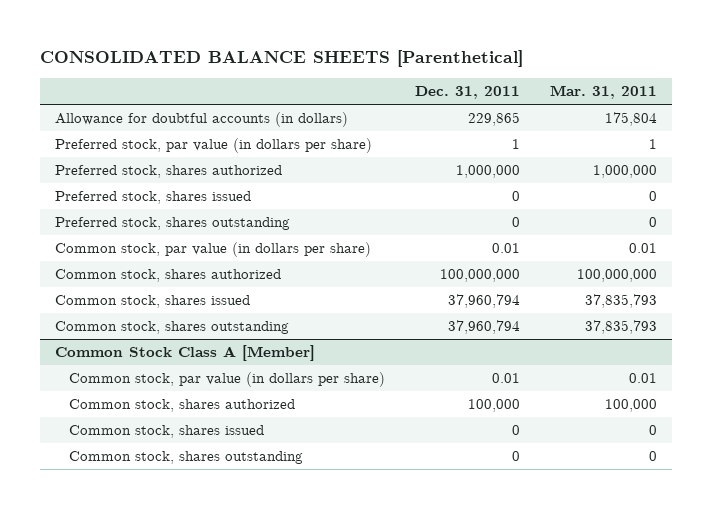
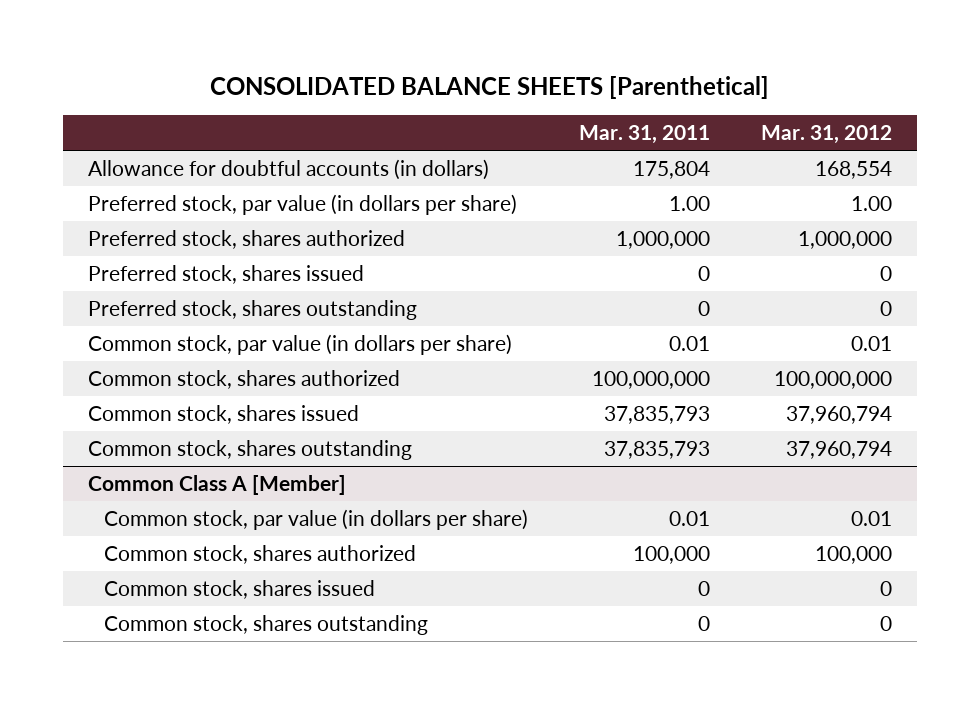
- | Dec. 31, 2011 | Mar. 31, 2011
+ | Mar. 31, 2011 | Mar. 31, 2012
- Preferred stock, par value (in dollars per share) | 1 | 1
+ Preferred stock, par value (in dollars per share) | 1.00 | 1.00
- Common Stock Class A [Member]
+ Common Class A [Member]

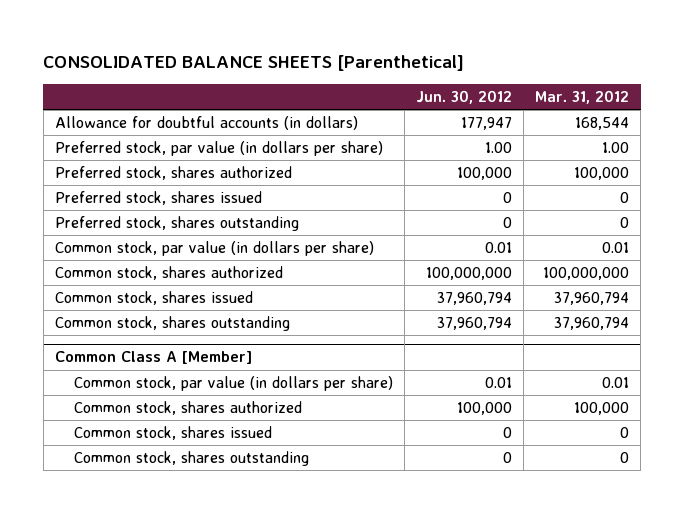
- | Mar. 31, 2011 | Mar. 31, 2012
+ | Jun. 30, 2012 | Mar. 31, 2012
- Allowance for doubtful accounts (in dollars) | 175,804 | 168,554
+ Allowance for doubtful accounts (in dollars) | 177,947 | 168,544
- Preferred stock, shares authorized | 1,000,000 | 1,000,000
+ Preferred stock, shares authorized | 100,000 | 100,000

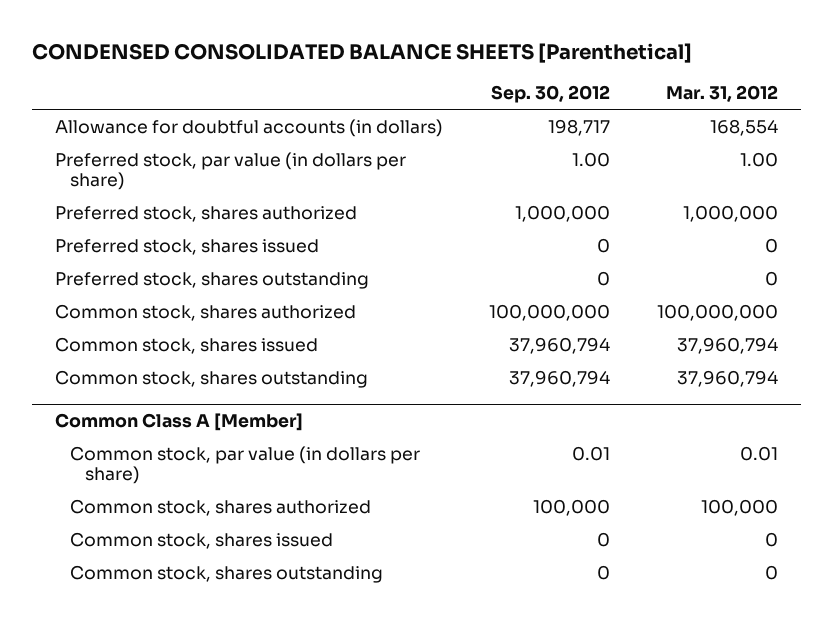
- CONSOLIDATED BALANCE SHEETS [Parenthetical]
+ CONDENSED CONSOLIDATED BALANCE SHEETS [Parenthetical]
- | Jun. 30, 2012 | Mar. 31, 2012
+ | Sep. 30, 2012 | Mar. 31, 2012
- Allowance for doubtful accounts (in dollars) | 177,947 | 168,544
+ Allowance for doubtful accounts (in dollars) | 198,717 | 168,554
- Preferred stock, shares authorized | 100,000 | 100,000
+ Preferred stock, shares authorized | 1,000,000 | 1,000,000
- Common stock, par value (in dollars per share) | 0.01 | 0.01

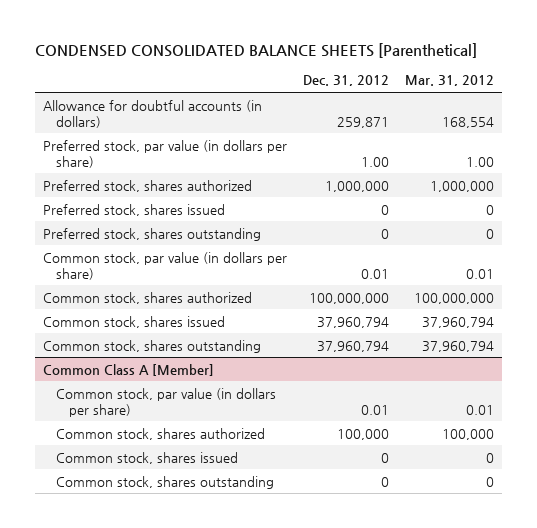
- | Sep. 30, 2012 | Mar. 31, 2012
+ | Dec. 31, 2012 | Mar. 31, 2012
+ Common stock, par value (in dollars per share) | 0.01 | 0.01

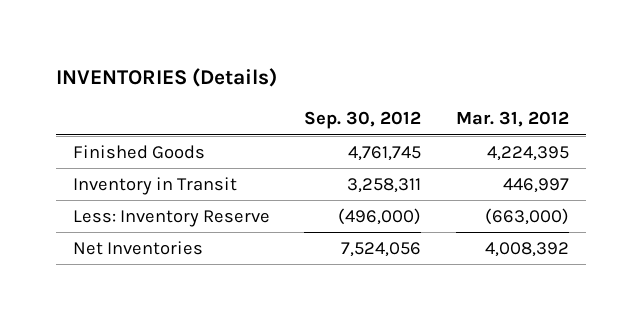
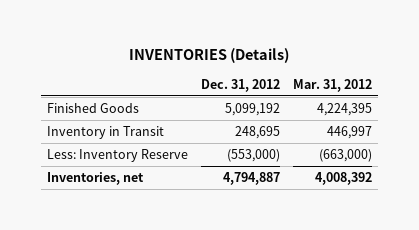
- | Sep. 30, 2012 | Mar. 31, 2012
+ | Dec. 31, 2012 | Mar. 31, 2012
- Net Inventories | 7,524,056 | 4,008,392
+ Inventories, net | 4,794,887 | 4,008,392

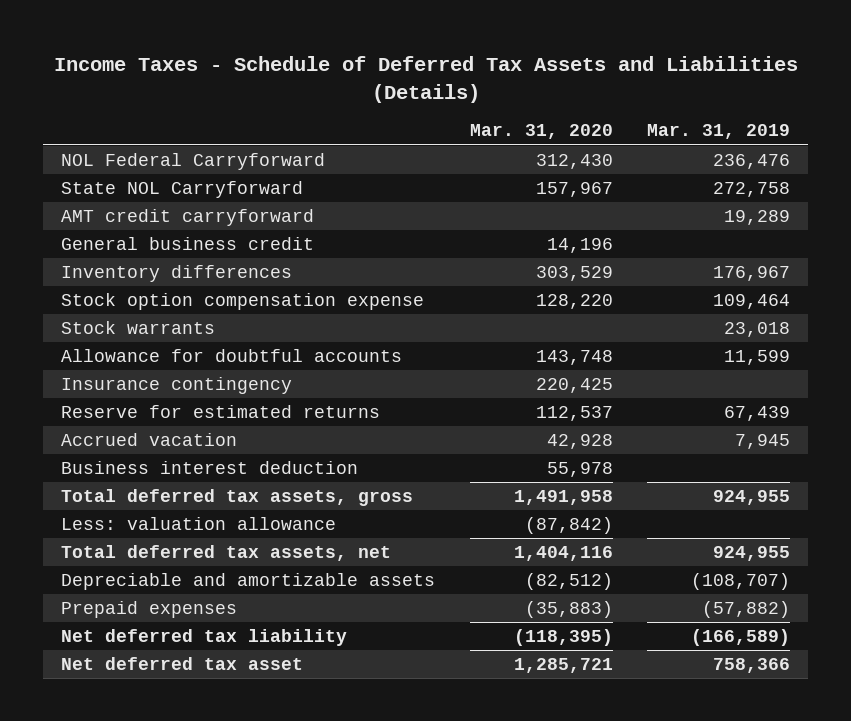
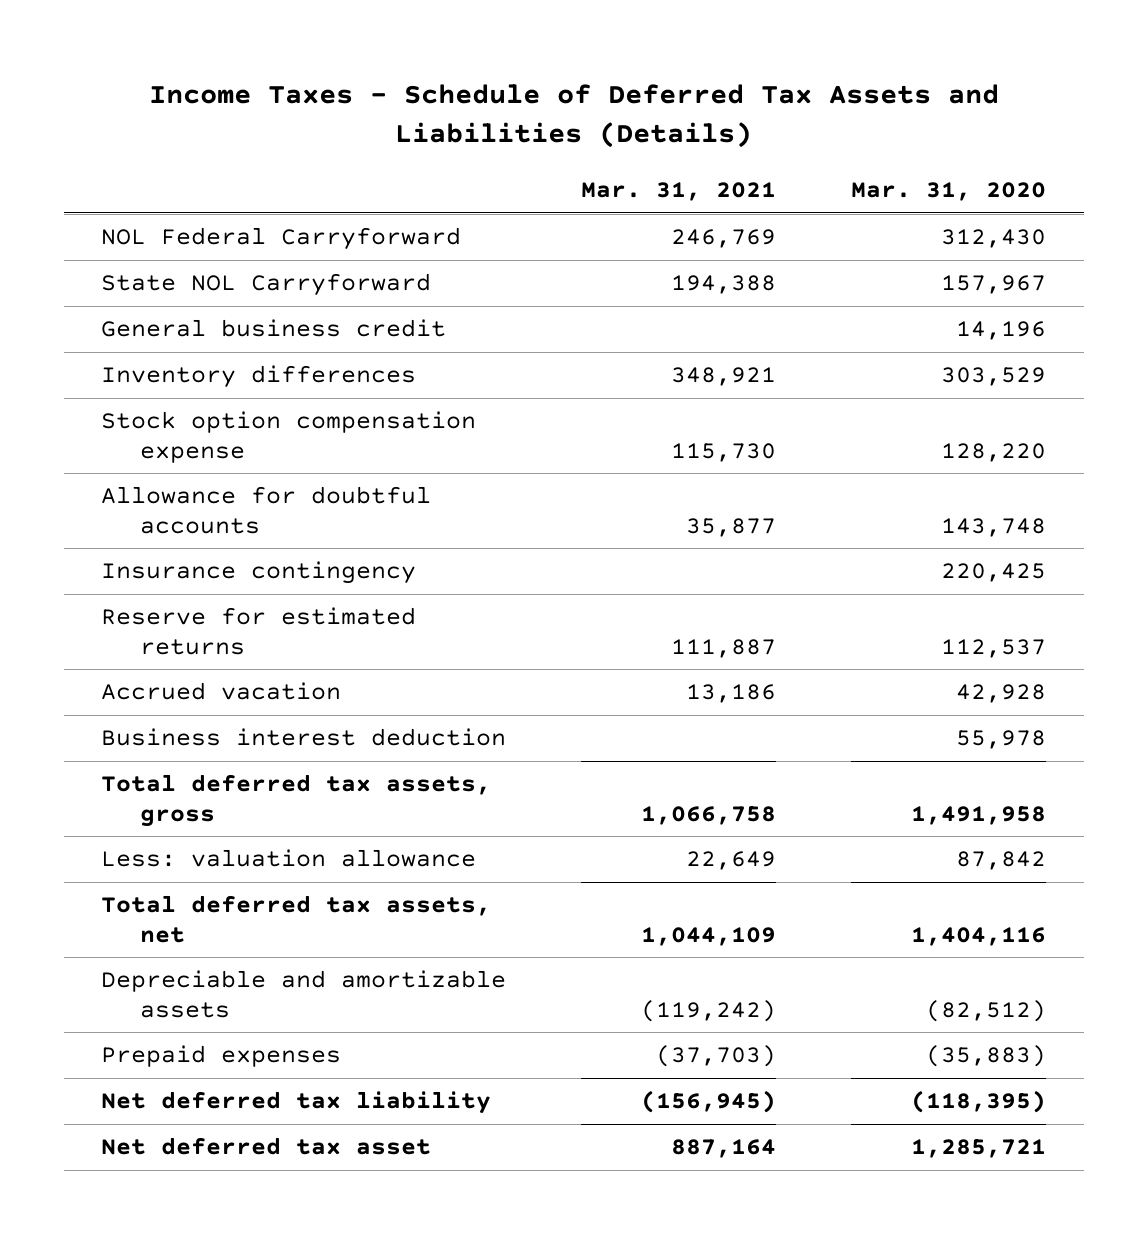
- | Mar. 31, 2020 | Mar. 31, 2019
+ | Mar. 31, 2021 | Mar. 31, 2020
- AMT credit carryforward | | 19,289
- Stock warrants | | 23,018
- Less: valuation allowance | (87,842) |
+ Less: valuation allowance | 22,649 | 87,842

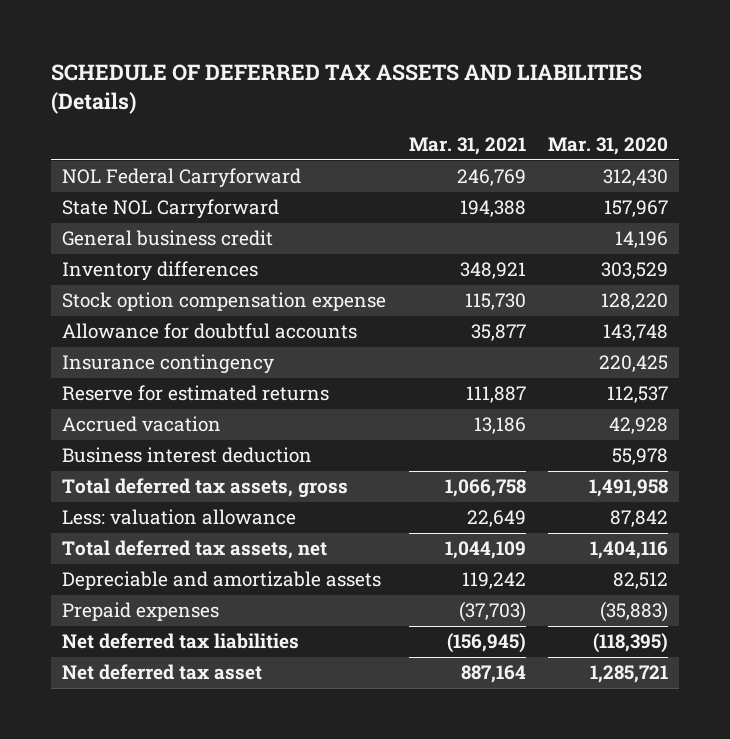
- Income Taxes - Schedule of Deferred Tax Assets and Liabilities (Details)
+ SCHEDULE OF DEFERRED TAX ASSETS AND LIABILITIES (Details)
- Depreciable and amortizable assets | (119,242) | (82,512)
+ Depreciable and amortizable assets | 119,242 | 82,512
- Net deferred tax liability | (156,945) | (118,395)
+ Net deferred tax liabilities | (156,945) | (118,395)

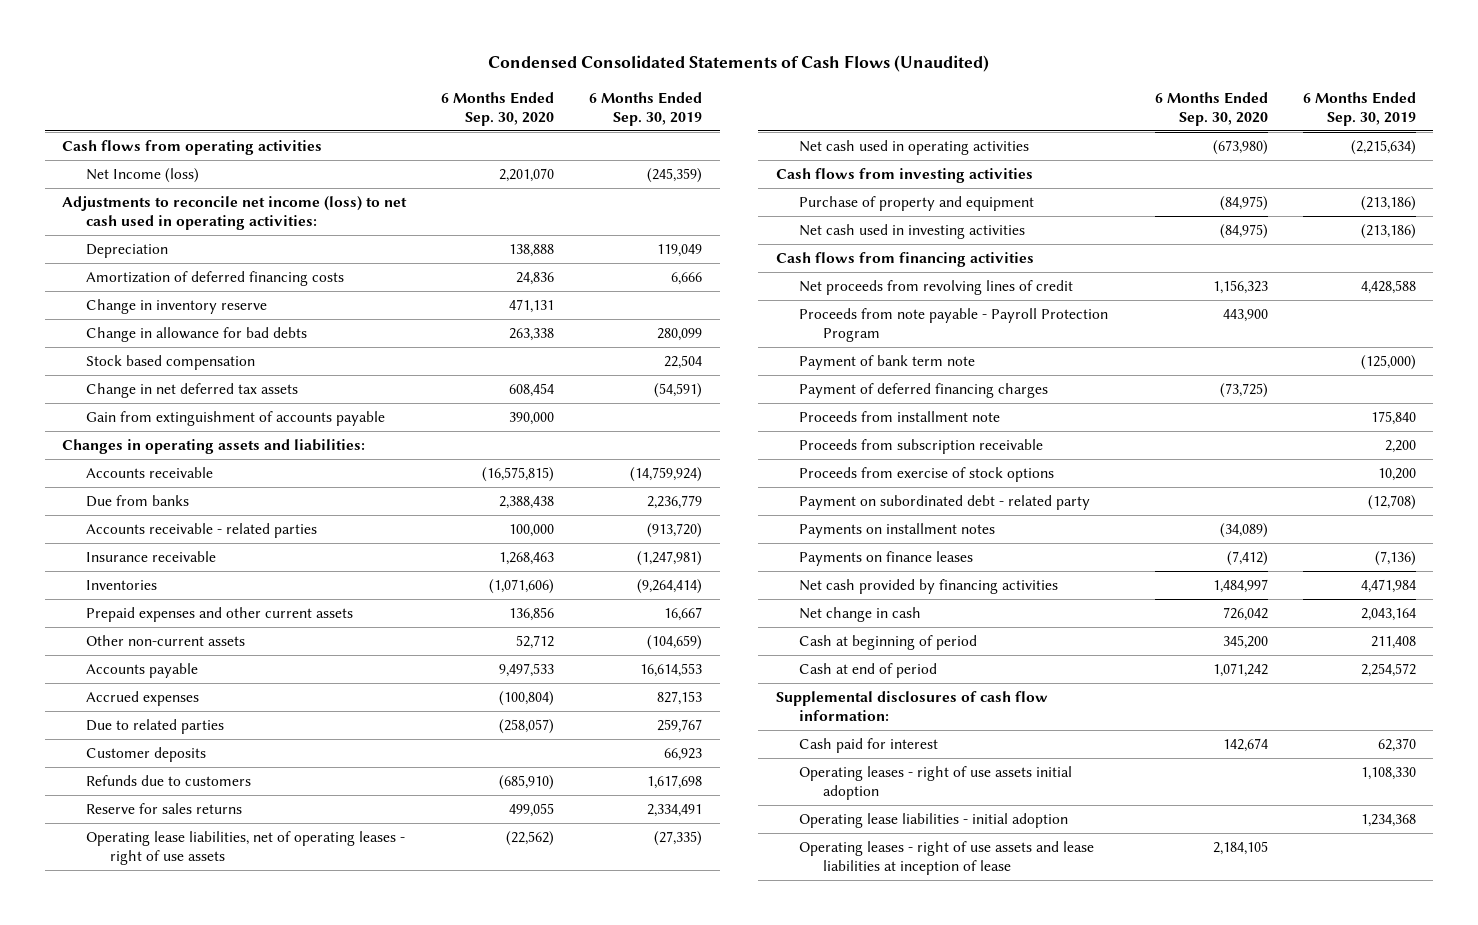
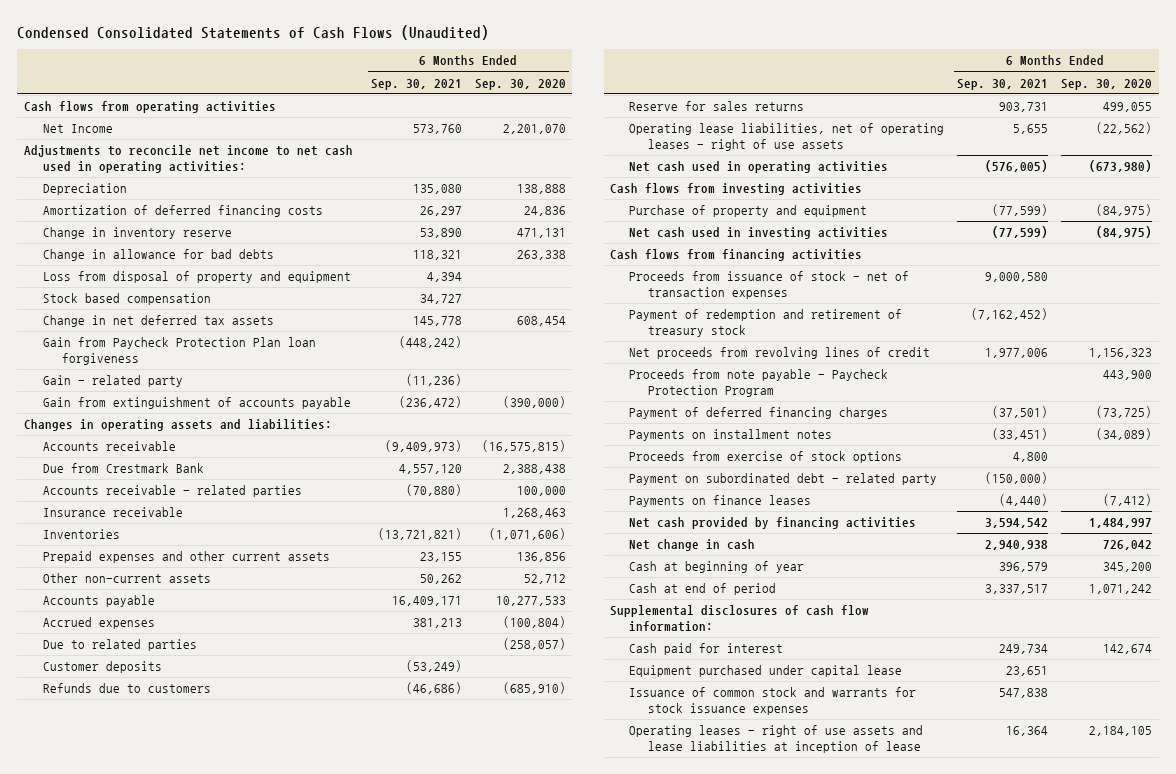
- | 6 Months Ended Sep. 30, 2020 | 6 Months Ended Sep. 30, 2019
+ | 6 Months Ended Sep. 30, 2021 | 6 Months Ended Sep. 30, 2020
- Net Income (loss) | 2,201,070 | (245,359)
- Adjustments to reconcile net income (loss) to net cash used in operating activities:
+ Net Income | 573,760 | 2,201,070
+ Adjustments to reconcile net income to net cash used in operating activities:
+ Loss from disposal of property and equipment | 4,394 |
- Gain from extinguishment of accounts payable | 390,000 |
+ Gain from Paycheck Protection Plan loan forgiveness | (448,242) |
+ Gain - related party | (11,236) |
+ Gain from extinguishment of accounts payable | (236,472) | (390,000)
- Due from banks | 2,388,438 | 2,236,779
+ Due from Crestmark Bank | 4,557,120 | 2,388,438
- Accounts payable | 9,497,533 | 16,614,553
+ Accounts payable | 16,409,171 | 10,277,533
+ Proceeds from issuance of stock - net of transaction expenses | 9,000,580 |
+ Payment of redemption and retirement of treasury stock | (7,162,452) |
- Proceeds from note payable - Payroll Protection Program | 443,900 |
- Payment of bank term note | | (125,000)
+ Proceeds from note payable - Paycheck Protection Program | | 443,900
- Proceeds from installment note | | 175,840
- Proceeds from subscription receivable | | 2,200
moved up: Payments on installment notes | (33,451) | (34,089)
- Cash at beginning of period | 345,200 | 211,408
+ Cash at beginning of year | 396,579 | 345,200
- Operating leases - right of use assets initial adoption | | 1,108,330
- Operating lease liabilities - initial adoption | | 1,234,368
+ Equipment purchased under capital lease | 23,651 |
+ Issuance of common stock and warrants for stock issuance expenses | 547,838 |

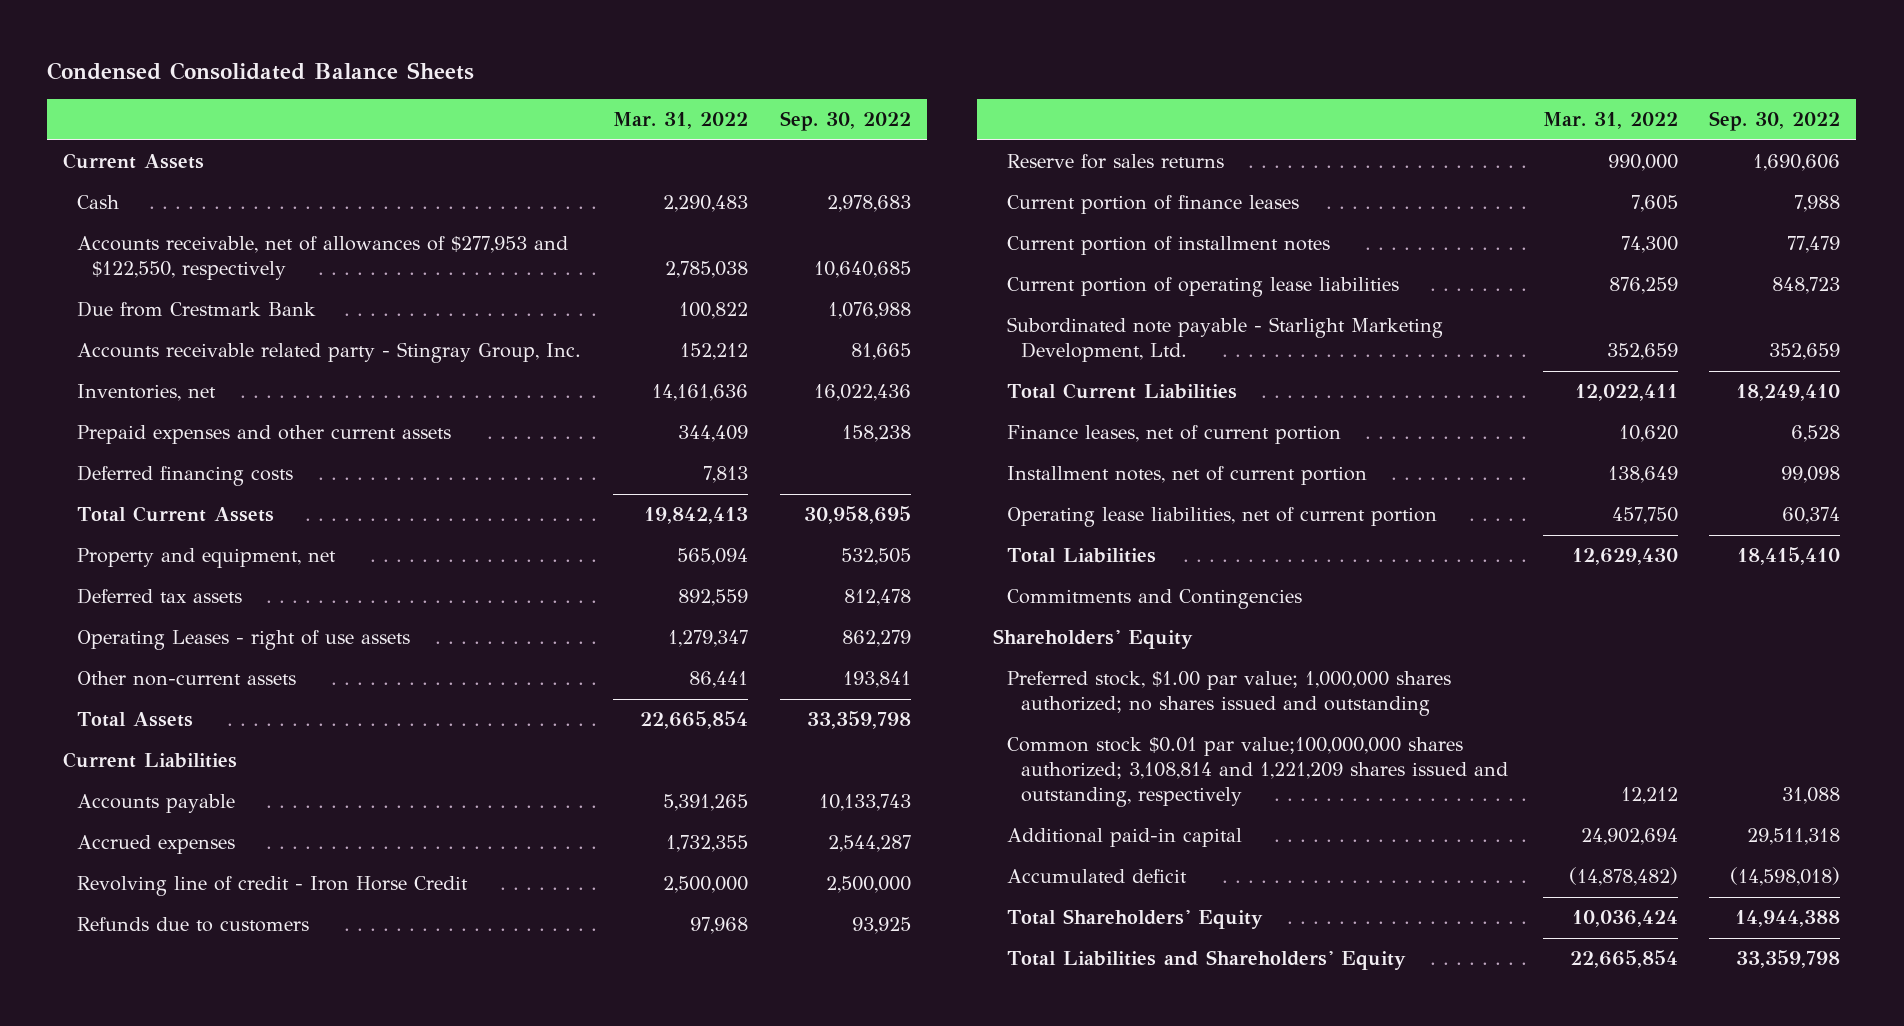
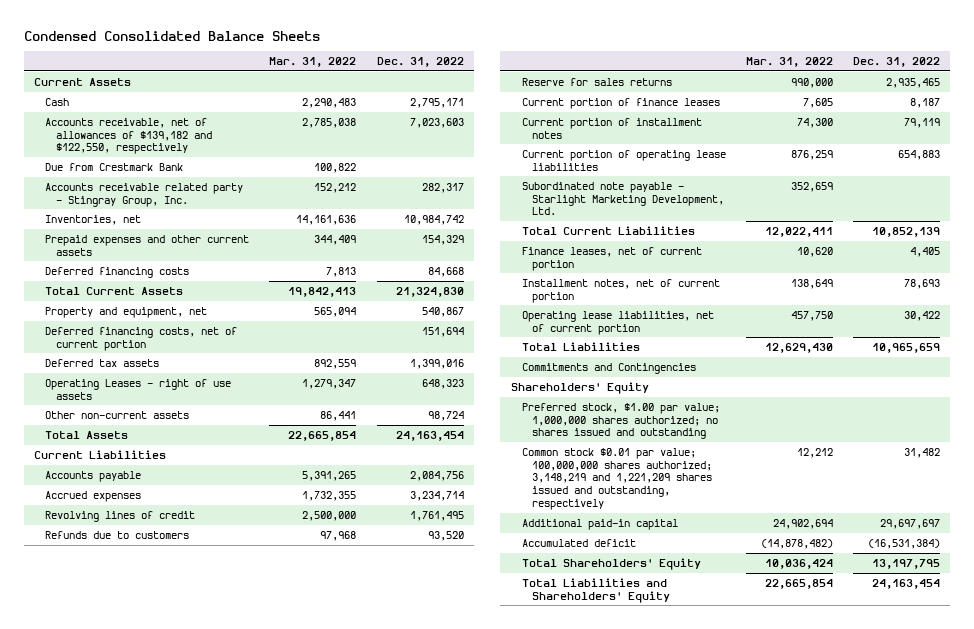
- | Mar. 31, 2022 | Sep. 30, 2022
+ | Mar. 31, 2022 | Dec. 31, 2022
- Accounts receivable, net of allowances of $277,953 and $122,550, respectively | 2,785,038 | 10,640,685
+ Accounts receivable, net of allowances of $139,182 and $122,550, respectively | 2,785,038 | 7,023,603
+ Deferred financing costs, net of current portion | | 151,694
- Revolving line of credit - Iron Horse Credit | 2,500,000 | 2,500,000
+ Revolving lines of credit | 2,500,000 | 1,761,495
- Common stock $0.01 par value;100,000,000 shares authorized; 3,108,814 and 1,221,209 shares issued and outstanding, respectively | 12,212 | 31,088
+ Common stock $0.01 par value; 100,000,000 shares authorized; 3,148,219 and 1,221,209 shares issued and outstanding, respectively | 12,212 | 31,482

